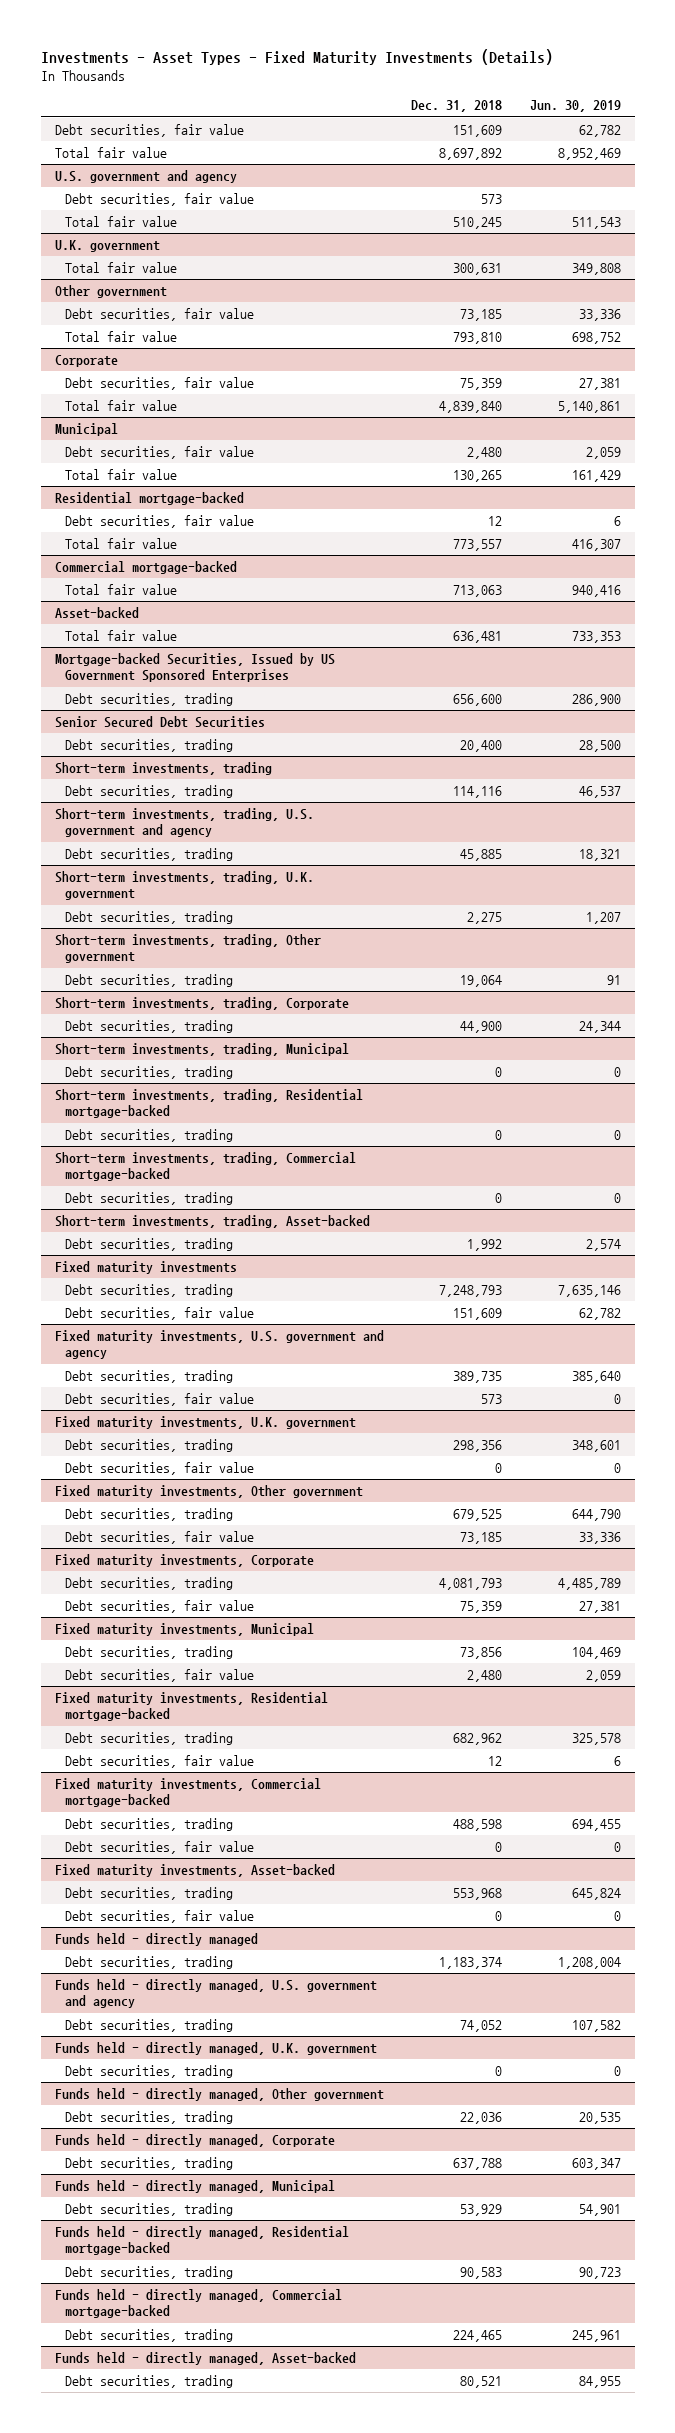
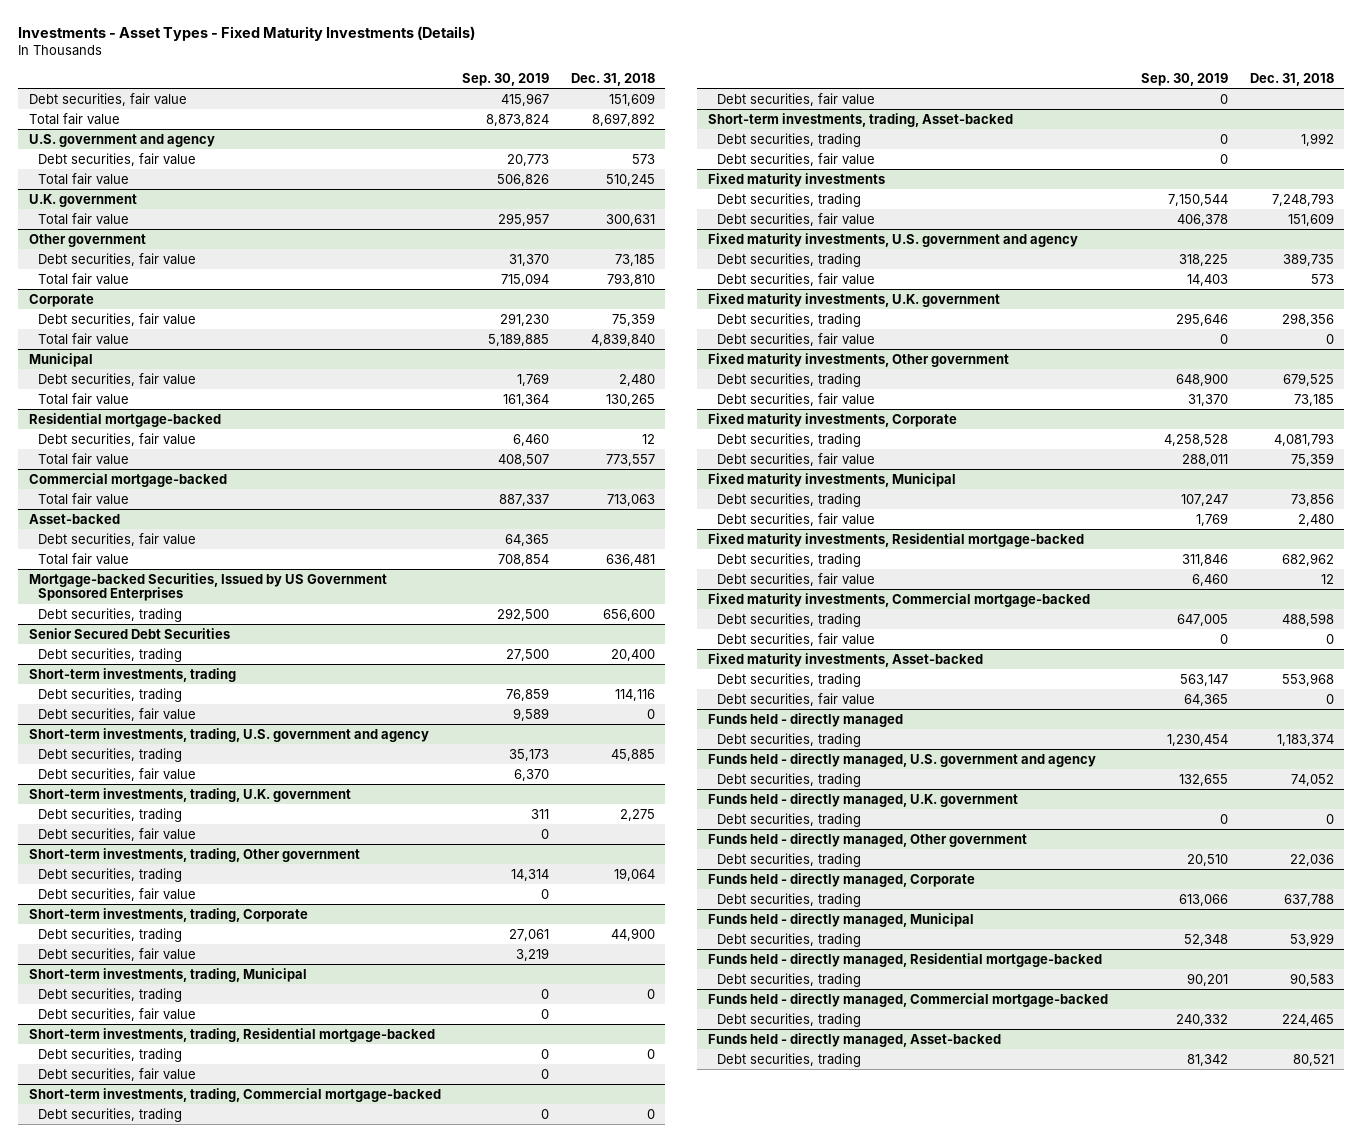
- | Dec. 31, 2018 | Jun. 30, 2019
+ | Sep. 30, 2019 | Dec. 31, 2018
@ Asset-backed
+ Debt securities, fair value | 64,365 |
@ Short-term investments, trading
+ Debt securities, fair value | 9,589 | 0
@ Short-term investments, trading, U.S. government and agency
+ Debt securities, fair value | 6,370 |
@ Short-term investments, trading, U.K. government
+ Debt securities, fair value | 0 |
@ Short-term investments, trading, Other government
+ Debt securities, fair value | 0 |
@ Short-term investments, trading, Corporate
+ Debt securities, fair value | 3,219 |
@ Short-term investments, trading, Municipal
+ Debt securities, fair value | 0 |
@ Short-term investments, trading, Residential mortgage-backed
+ Debt securities, fair value | 0 |
@ Short-term investments, trading, Commercial mortgage-backed
+ Debt securities, fair value | 0 |
@ Short-term investments, trading, Asset-backed
+ Debt securities, fair value | 0 |

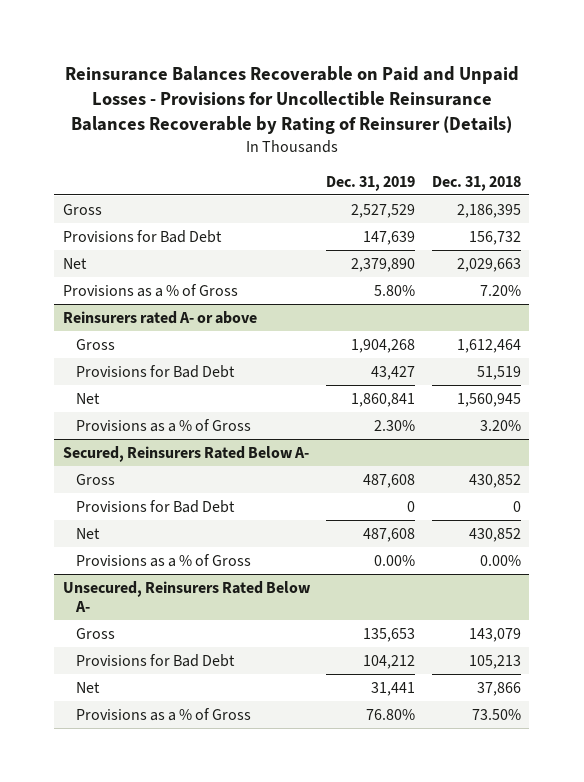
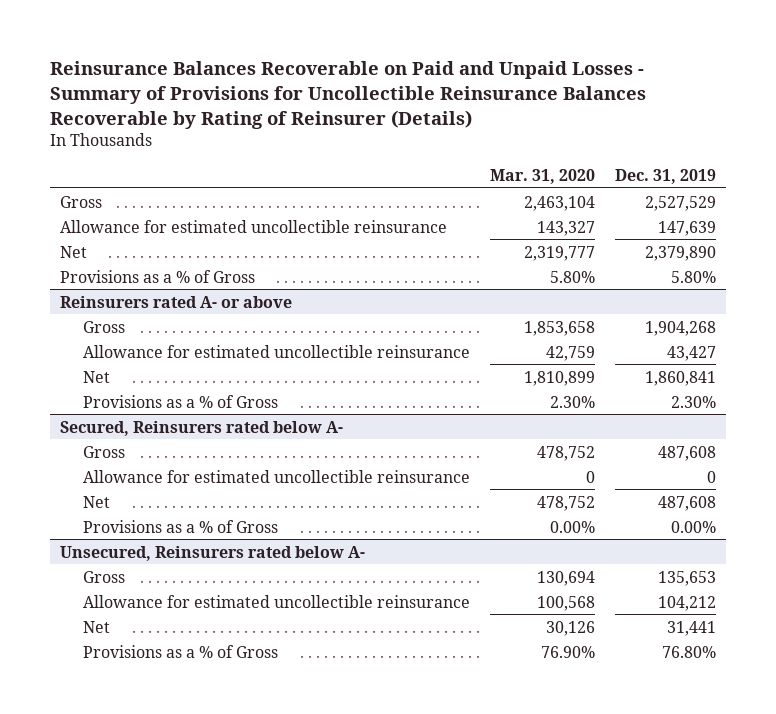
- Reinsurance Balances Recoverable on Paid and Unpaid Losses - Provisions for Uncollectible Reinsurance Balances Recoverable by Rating of Reinsurer (Details)
+ Reinsurance Balances Recoverable on Paid and Unpaid Losses - Summary of Provisions for Uncollectible Reinsurance Balances Recoverable by Rating of Reinsurer (Details)
- | Dec. 31, 2019 | Dec. 31, 2018
+ | Mar. 31, 2020 | Dec. 31, 2019
- Provisions for Bad Debt | 147,639 | 156,732
+ Allowance for estimated uncollectible reinsurance | 143,327 | 147,639
@ Reinsurers rated A- or above
- Provisions for Bad Debt | 43,427 | 51,519
+ Allowance for estimated uncollectible reinsurance | 42,759 | 43,427
- Secured, Reinsurers Rated Below A-
+ Secured, Reinsurers rated below A-
- Provisions for Bad Debt | 0 | 0
+ Allowance for estimated uncollectible reinsurance | 0 | 0
- Unsecured, Reinsurers Rated Below A-
+ Unsecured, Reinsurers rated below A-
- Provisions for Bad Debt | 104,212 | 105,213
+ Allowance for estimated uncollectible reinsurance | 100,568 | 104,212

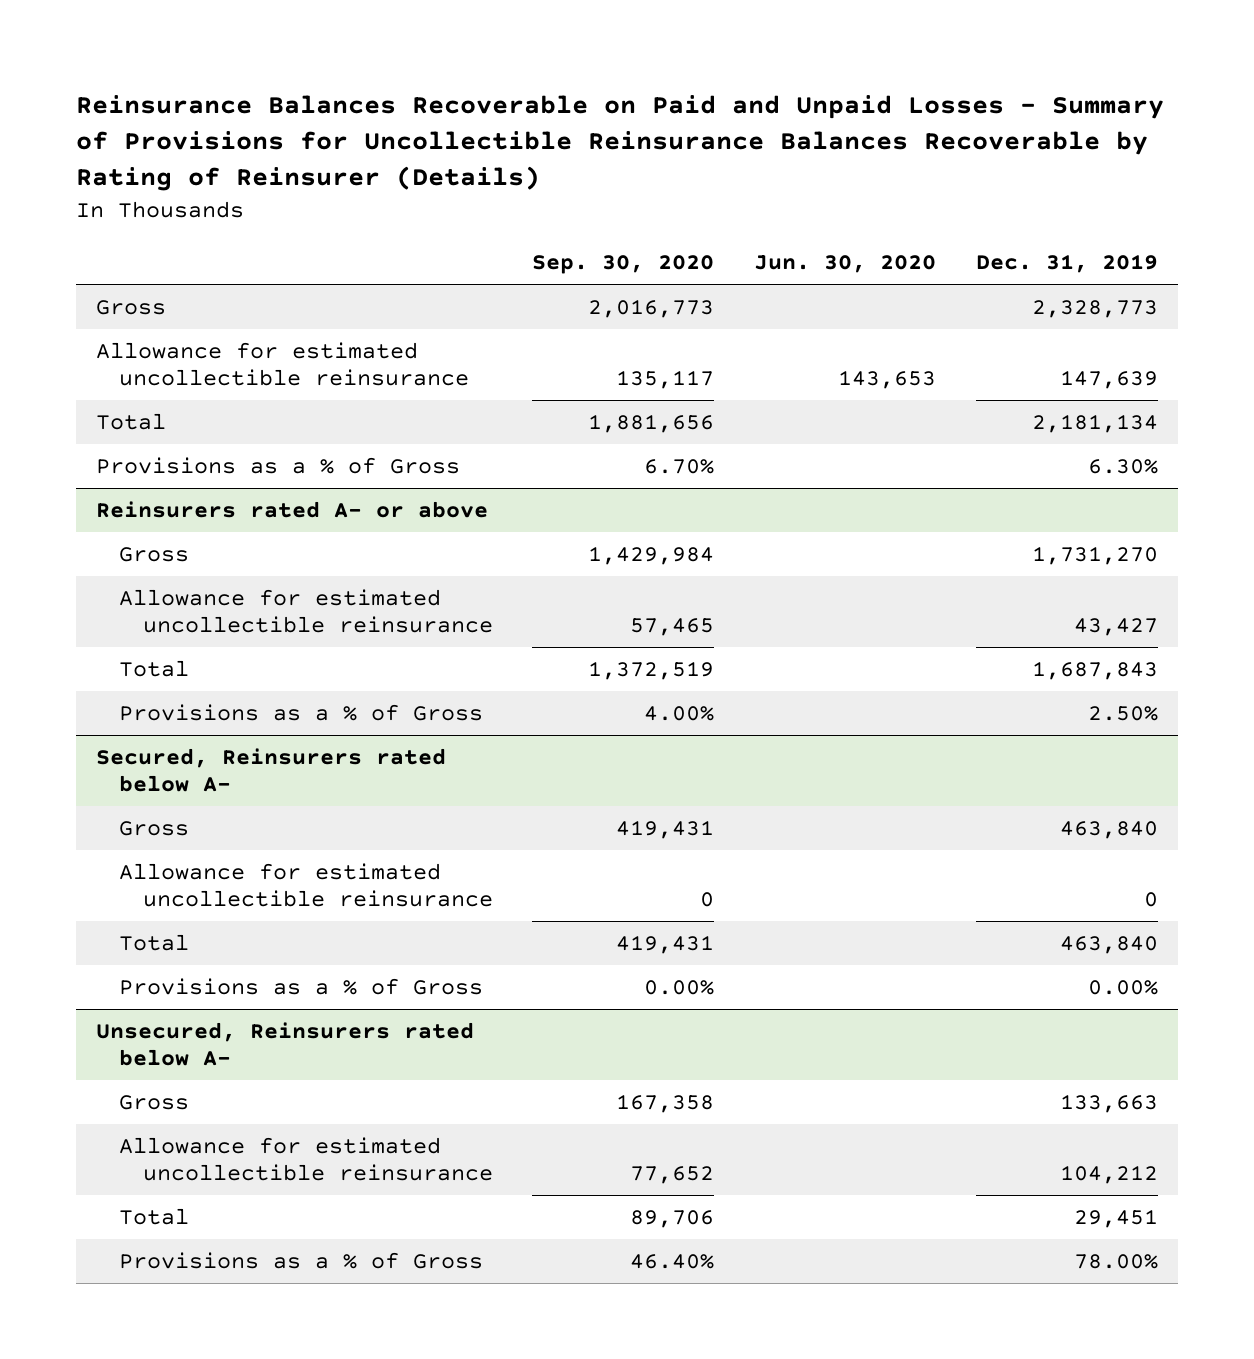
- | Mar. 31, 2020 | Dec. 31, 2019
+ | Sep. 30, 2020 | Jun. 30, 2020 | Dec. 31, 2019
- Gross | 2,463,104 | 2,527,529
+ Gross | 2,016,773 | | 2,328,773
- Net | 2,319,777 | 2,379,890
- Provisions as a % of Gross | 5.80% | 5.80%
+ Total | 1,881,656 | | 2,181,134
+ Provisions as a % of Gross | 6.70% | | 6.30%
@ Reinsurers rated A- or above
- Gross | 1,853,658 | 1,904,268
+ Gross | 1,429,984 | | 1,731,270
- Net | 1,810,899 | 1,860,841
- Provisions as a % of Gross | 2.30% | 2.30%
+ Total | 1,372,519 | | 1,687,843
+ Provisions as a % of Gross | 4.00% | | 2.50%
@ Secured, Reinsurers rated below A-
- Gross | 478,752 | 487,608
+ Gross | 419,431 | | 463,840
- Net | 478,752 | 487,608
+ Total | 419,431 | | 463,840
@ Unsecured, Reinsurers rated below A-
- Gross | 130,694 | 135,653
+ Gross | 167,358 | | 133,663
- Net | 30,126 | 31,441
- Provisions as a % of Gross | 76.90% | 76.80%
+ Total | 89,706 | | 29,451
+ Provisions as a % of Gross | 46.40% | | 78.00%

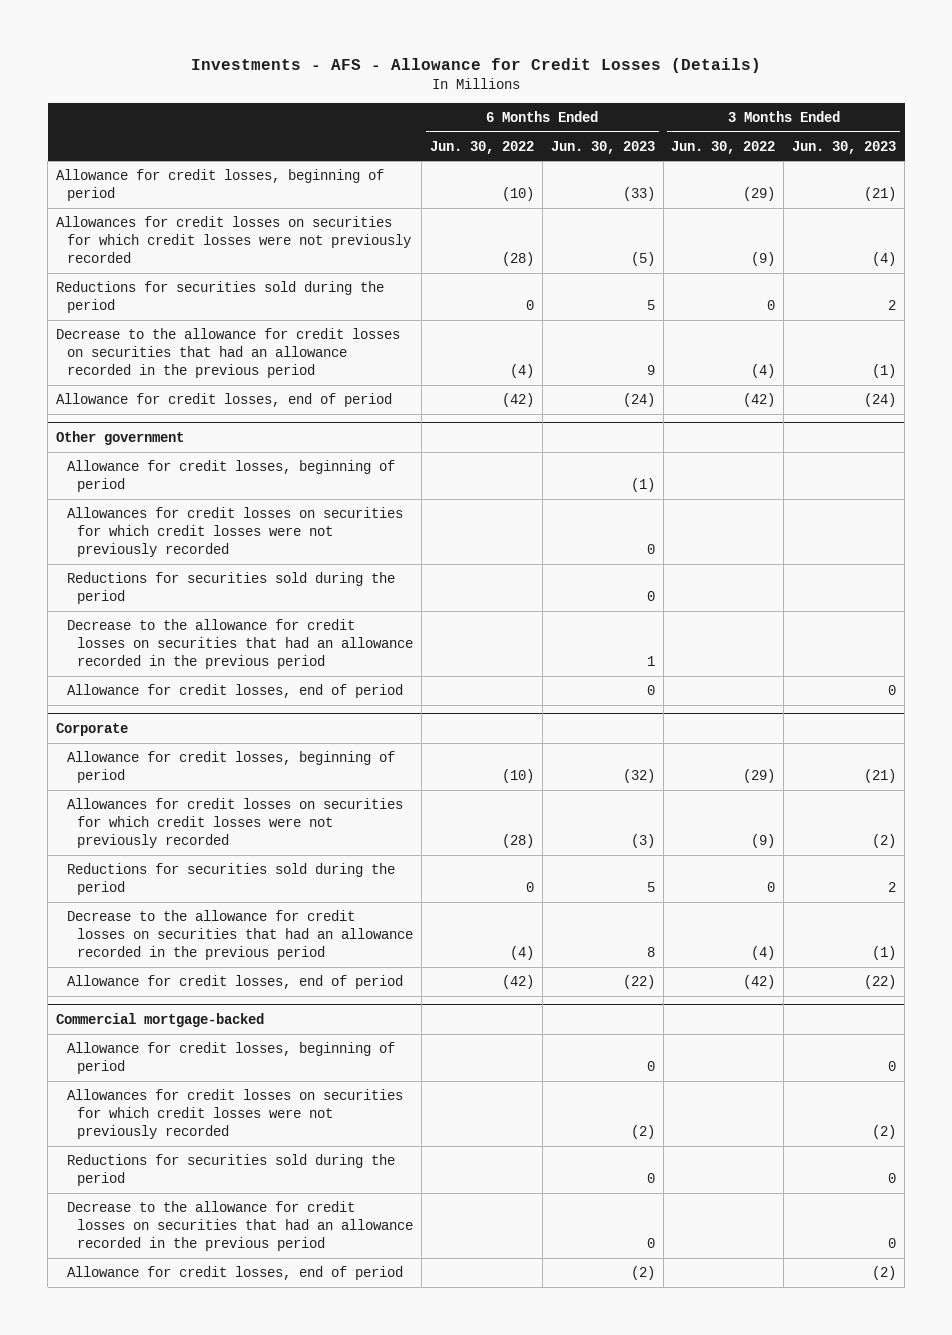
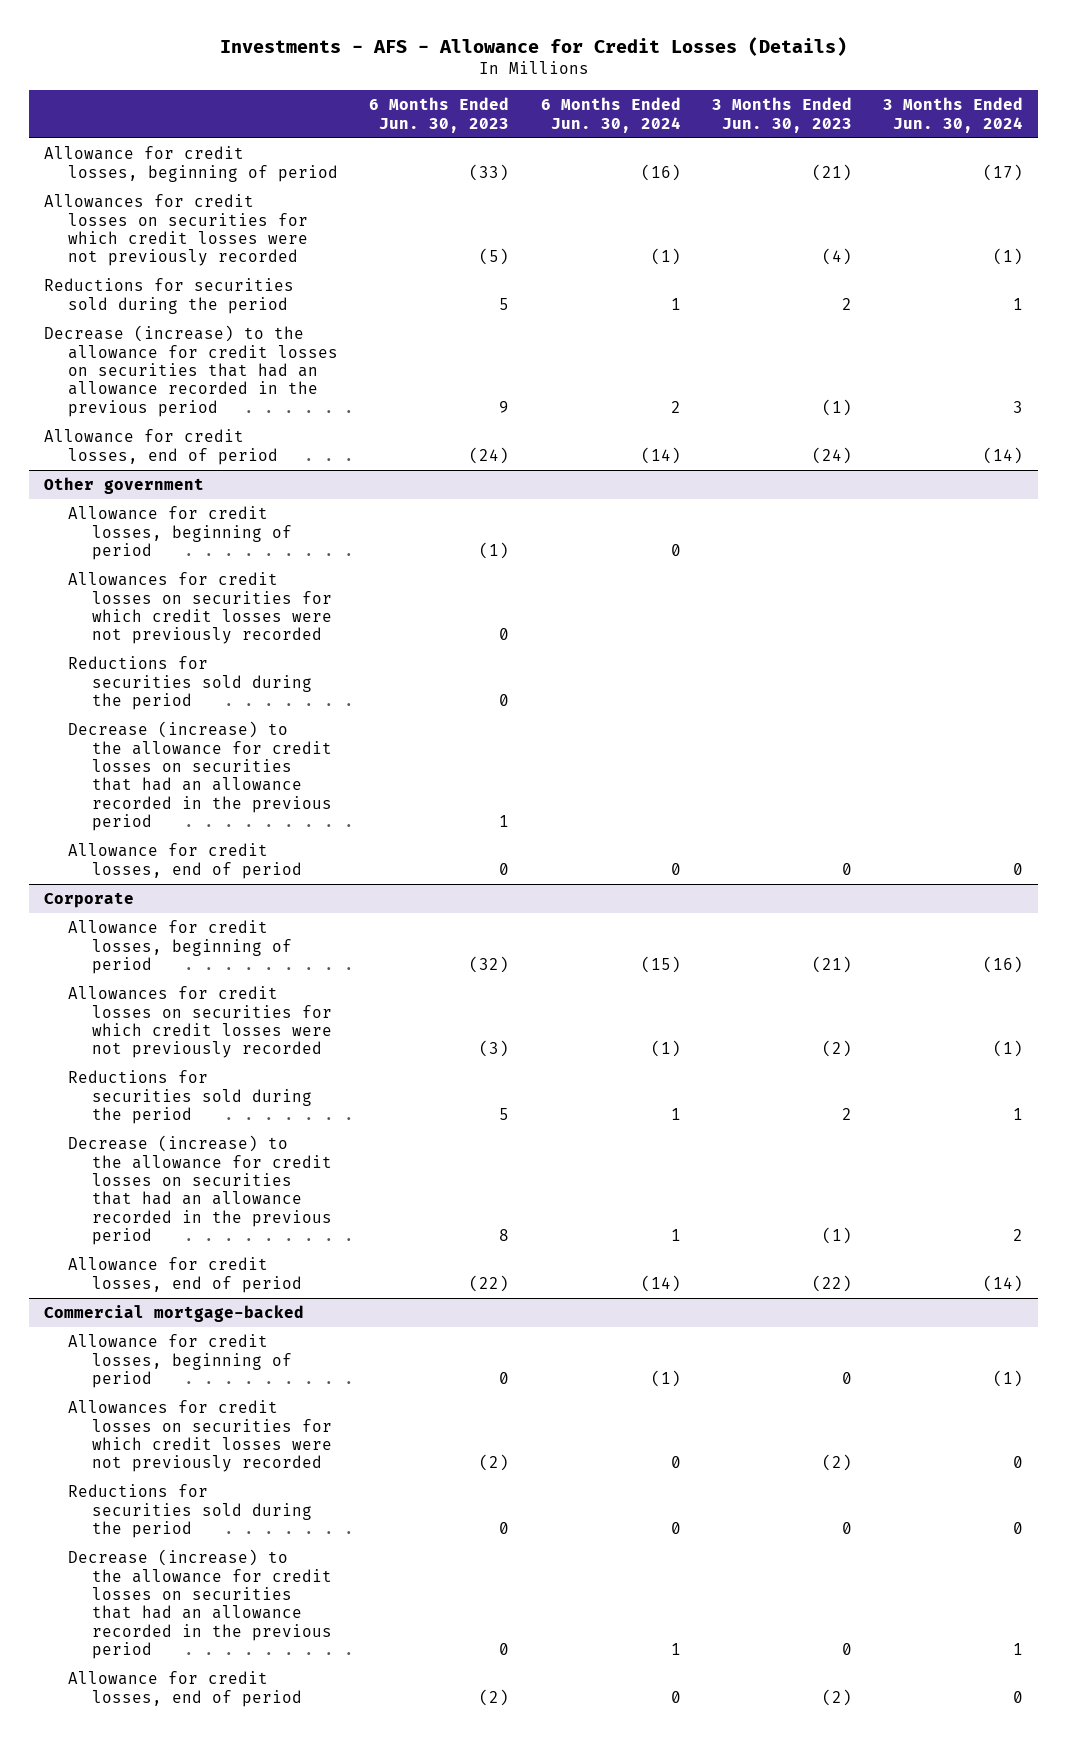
- | 6 Months Ended Jun. 30, 2022 | 6 Months Ended Jun. 30, 2023 | 3 Months Ended Jun. 30, 2022 | 3 Months Ended Jun. 30, 2023
+ | 6 Months Ended Jun. 30, 2023 | 6 Months Ended Jun. 30, 2024 | 3 Months Ended Jun. 30, 2023 | 3 Months Ended Jun. 30, 2024
- Decrease to the allowance for credit losses on securities that had an allowance recorded in the previous period | (4) | 9 | (4) | (1)
+ Decrease (increase) to the allowance for credit losses on securities that had an allowance recorded in the previous period | 9 | 2 | (1) | 3
@ Other government
- Decrease to the allowance for credit losses on securities that had an allowance recorded in the previous period | | 1 | |
+ Decrease (increase) to the allowance for credit losses on securities that had an allowance recorded in the previous period | 1 | | |
@ Corporate
- Decrease to the allowance for credit losses on securities that had an allowance recorded in the previous period | (4) | 8 | (4) | (1)
+ Decrease (increase) to the allowance for credit losses on securities that had an allowance recorded in the previous period | 8 | 1 | (1) | 2
@ Commercial mortgage-backed
- Decrease to the allowance for credit losses on securities that had an allowance recorded in the previous period | | 0 | | 0
+ Decrease (increase) to the allowance for credit losses on securities that had an allowance recorded in the previous period | 0 | 1 | 0 | 1

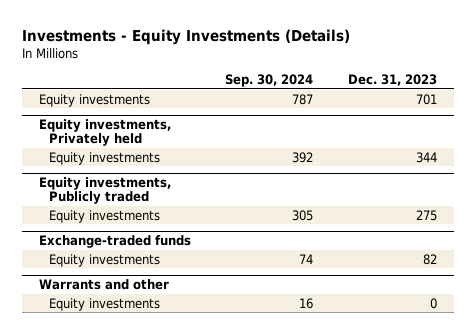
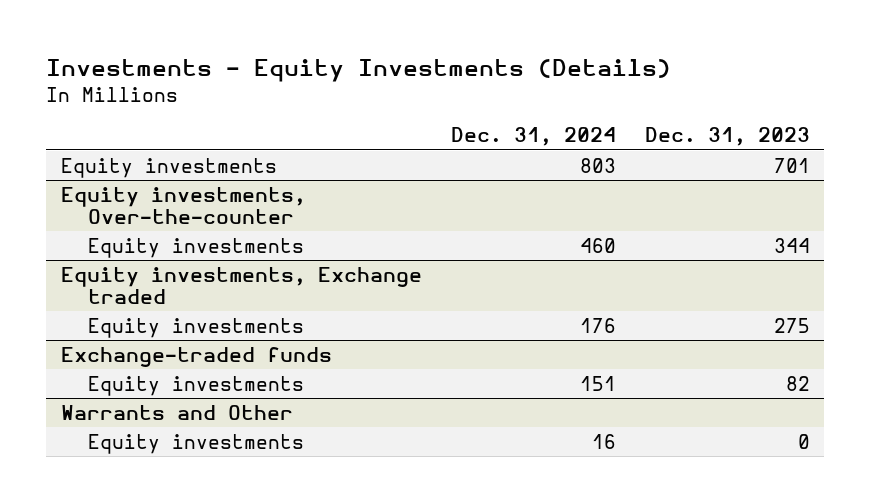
- | Sep. 30, 2024 | Dec. 31, 2023
+ | Dec. 31, 2024 | Dec. 31, 2023
- Equity investments, Privately held
+ Equity investments, Over-the-counter
- Equity investments, Publicly traded
+ Equity investments, Exchange traded
- Warrants and other
+ Warrants and Other

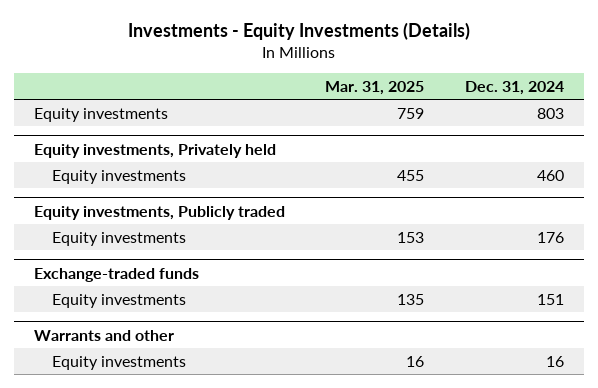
- | Dec. 31, 2024 | Dec. 31, 2023
+ | Mar. 31, 2025 | Dec. 31, 2024
- Equity investments, Over-the-counter
+ Equity investments, Privately held
- Equity investments, Exchange traded
+ Equity investments, Publicly traded
- Warrants and Other
+ Warrants and other

